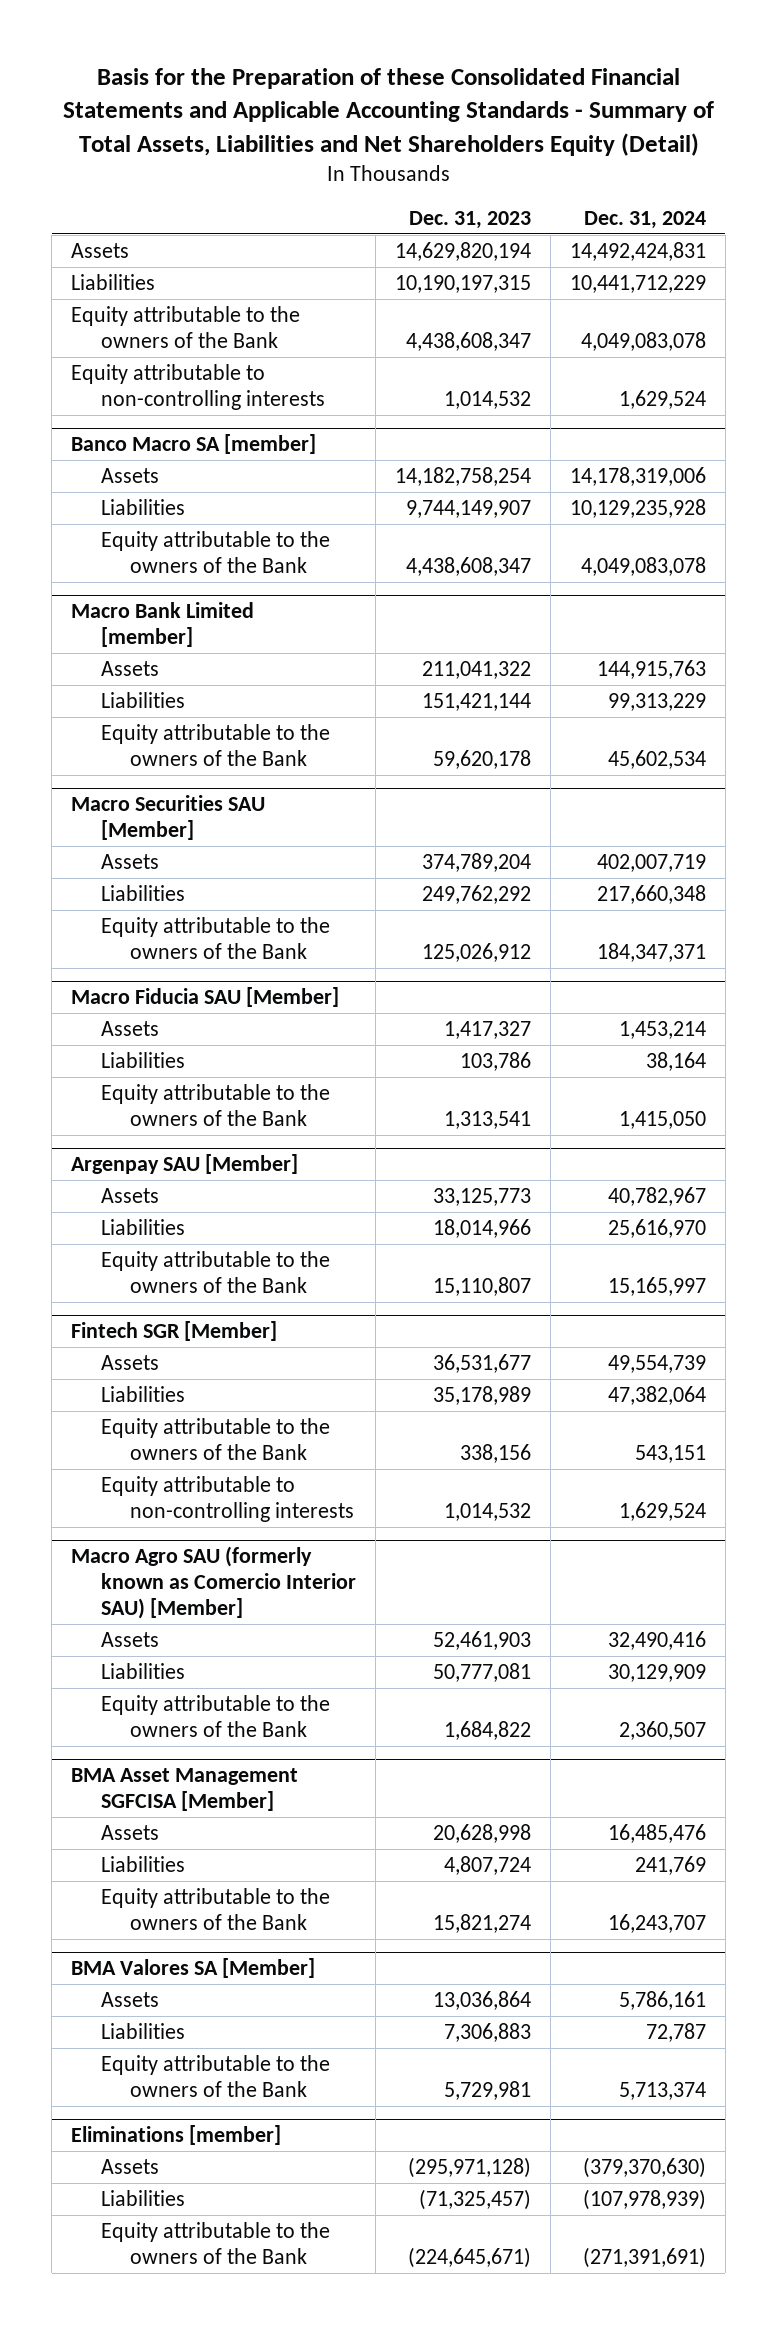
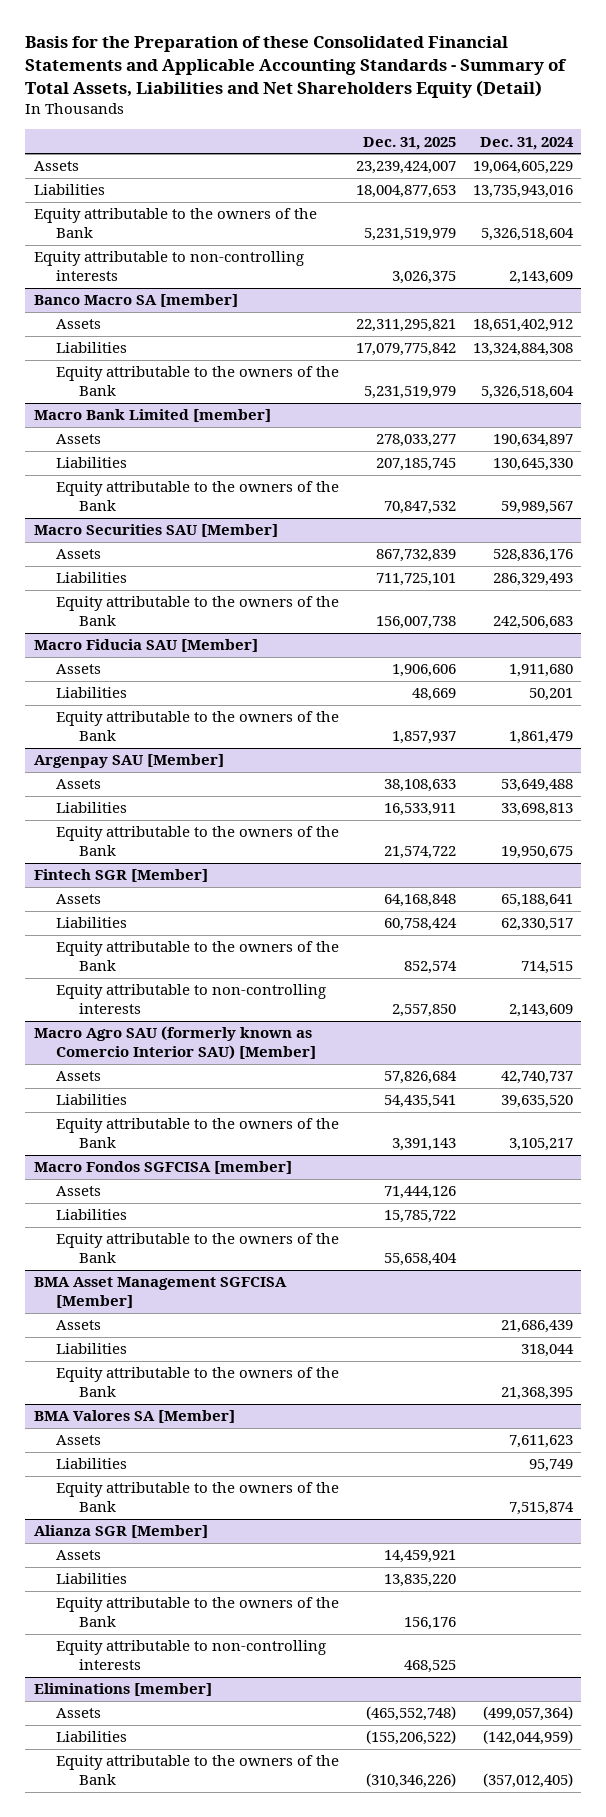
- | Dec. 31, 2023 | Dec. 31, 2024
+ | Dec. 31, 2025 | Dec. 31, 2024
- Assets | 14,629,820,194 | 14,492,424,831
- Liabilities | 10,190,197,315 | 10,441,712,229
- Equity attributable to the owners of the Bank | 4,438,608,347 | 4,049,083,078
- Equity attributable to non-controlling interests | 1,014,532 | 1,629,524
+ Assets | 23,239,424,007 | 19,064,605,229
+ Liabilities | 18,004,877,653 | 13,735,943,016
+ Equity attributable to the owners of the Bank | 5,231,519,979 | 5,326,518,604
+ Equity attributable to non-controlling interests | 3,026,375 | 2,143,609
@ Banco Macro SA [member]
- Assets | 14,182,758,254 | 14,178,319,006
- Liabilities | 9,744,149,907 | 10,129,235,928
- Equity attributable to the owners of the Bank | 4,438,608,347 | 4,049,083,078
+ Assets | 22,311,295,821 | 18,651,402,912
+ Liabilities | 17,079,775,842 | 13,324,884,308
+ Equity attributable to the owners of the Bank | 5,231,519,979 | 5,326,518,604
@ Macro Bank Limited [member]
- Assets | 211,041,322 | 144,915,763
- Liabilities | 151,421,144 | 99,313,229
- Equity attributable to the owners of the Bank | 59,620,178 | 45,602,534
+ Assets | 278,033,277 | 190,634,897
+ Liabilities | 207,185,745 | 130,645,330
+ Equity attributable to the owners of the Bank | 70,847,532 | 59,989,567
@ Macro Securities SAU [Member]
- Assets | 374,789,204 | 402,007,719
- Liabilities | 249,762,292 | 217,660,348
- Equity attributable to the owners of the Bank | 125,026,912 | 184,347,371
+ Assets | 867,732,839 | 528,836,176
+ Liabilities | 711,725,101 | 286,329,493
+ Equity attributable to the owners of the Bank | 156,007,738 | 242,506,683
@ Macro Fiducia SAU [Member]
- Assets | 1,417,327 | 1,453,214
- Liabilities | 103,786 | 38,164
- Equity attributable to the owners of the Bank | 1,313,541 | 1,415,050
+ Assets | 1,906,606 | 1,911,680
+ Liabilities | 48,669 | 50,201
+ Equity attributable to the owners of the Bank | 1,857,937 | 1,861,479
@ Argenpay SAU [Member]
- Assets | 33,125,773 | 40,782,967
- Liabilities | 18,014,966 | 25,616,970
- Equity attributable to the owners of the Bank | 15,110,807 | 15,165,997
+ Assets | 38,108,633 | 53,649,488
+ Liabilities | 16,533,911 | 33,698,813
+ Equity attributable to the owners of the Bank | 21,574,722 | 19,950,675
@ Fintech SGR [Member]
- Assets | 36,531,677 | 49,554,739
- Liabilities | 35,178,989 | 47,382,064
- Equity attributable to the owners of the Bank | 338,156 | 543,151
- Equity attributable to non-controlling interests | 1,014,532 | 1,629,524
+ Assets | 64,168,848 | 65,188,641
+ Liabilities | 60,758,424 | 62,330,517
+ Equity attributable to the owners of the Bank | 852,574 | 714,515
+ Equity attributable to non-controlling interests | 2,557,850 | 2,143,609
@ Macro Agro SAU (formerly known as Comercio Interior SAU) [Member]
- Assets | 52,461,903 | 32,490,416
- Liabilities | 50,777,081 | 30,129,909
- Equity attributable to the owners of the Bank | 1,684,822 | 2,360,507
+ Assets | 57,826,684 | 42,740,737
+ Liabilities | 54,435,541 | 39,635,520
+ Equity attributable to the owners of the Bank | 3,391,143 | 3,105,217
+ Macro Fondos SGFCISA [member]
+ Assets | 71,444,126 |
+ Liabilities | 15,785,722 |
+ Equity attributable to the owners of the Bank | 55,658,404 |
@ BMA Asset Management SGFCISA [Member]
- Assets | 20,628,998 | 16,485,476
- Liabilities | 4,807,724 | 241,769
- Equity attributable to the owners of the Bank | 15,821,274 | 16,243,707
+ Assets | | 21,686,439
+ Liabilities | | 318,044
+ Equity attributable to the owners of the Bank | | 21,368,395
@ BMA Valores SA [Member]
- Assets | 13,036,864 | 5,786,161
- Liabilities | 7,306,883 | 72,787
- Equity attributable to the owners of the Bank | 5,729,981 | 5,713,374
+ Assets | | 7,611,623
+ Liabilities | | 95,749
+ Equity attributable to the owners of the Bank | | 7,515,874
+ Alianza SGR [Member]
+ Assets | 14,459,921 |
+ Liabilities | 13,835,220 |
+ Equity attributable to the owners of the Bank | 156,176 |
+ Equity attributable to non-controlling interests | 468,525 |
@ Eliminations [member]
- Assets | (295,971,128) | (379,370,630)
- Liabilities | (71,325,457) | (107,978,939)
- Equity attributable to the owners of the Bank | (224,645,671) | (271,391,691)
+ Assets | (465,552,748) | (499,057,364)
+ Liabilities | (155,206,522) | (142,044,959)
+ Equity attributable to the owners of the Bank | (310,346,226) | (357,012,405)

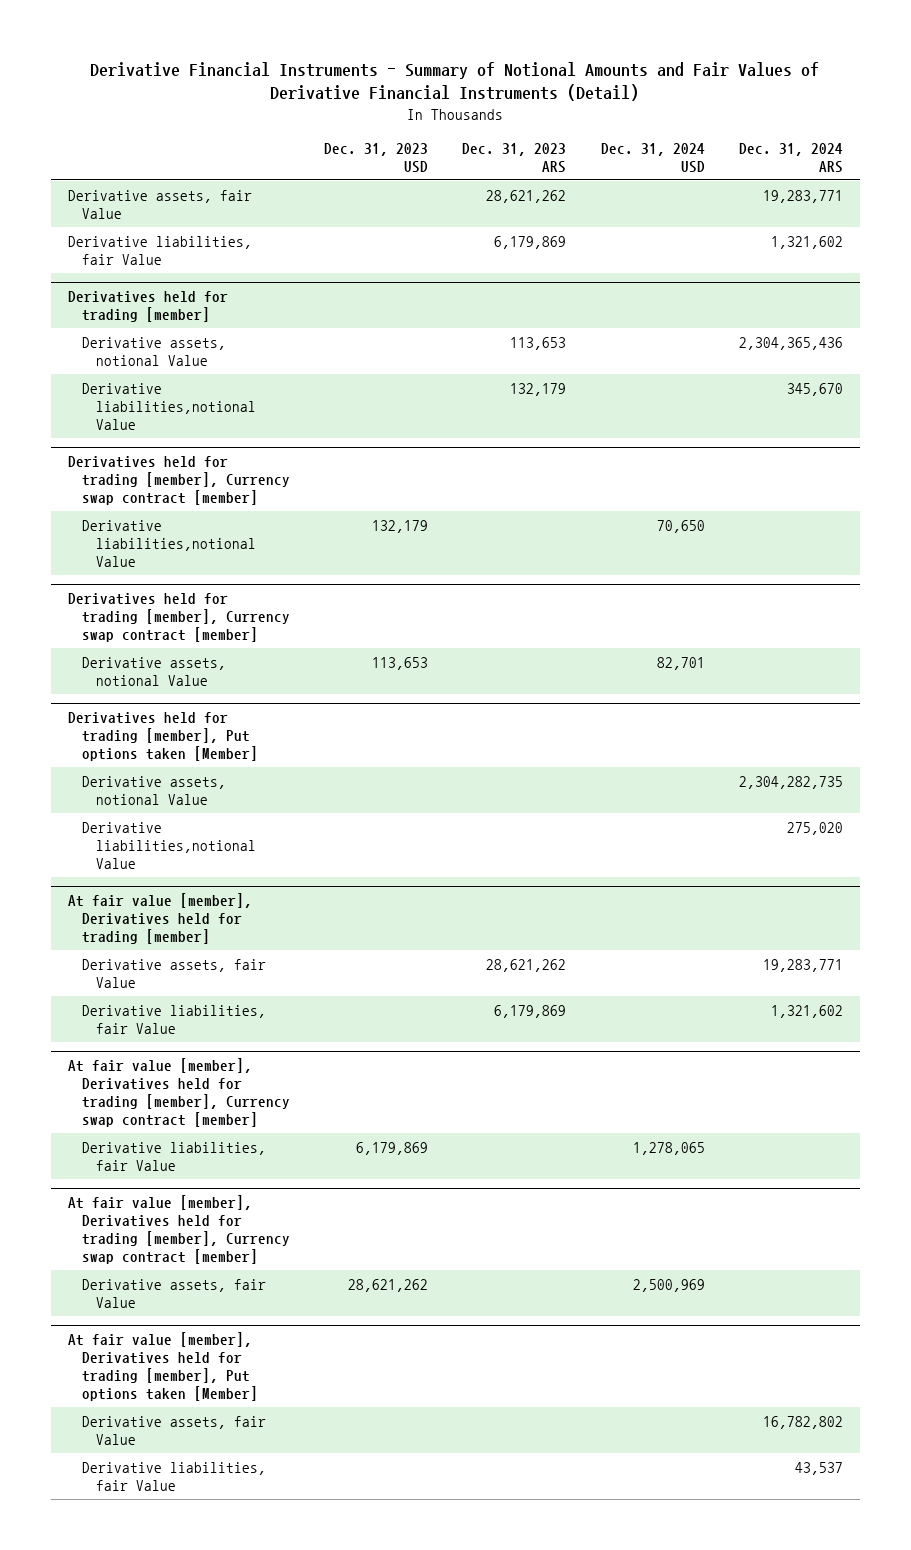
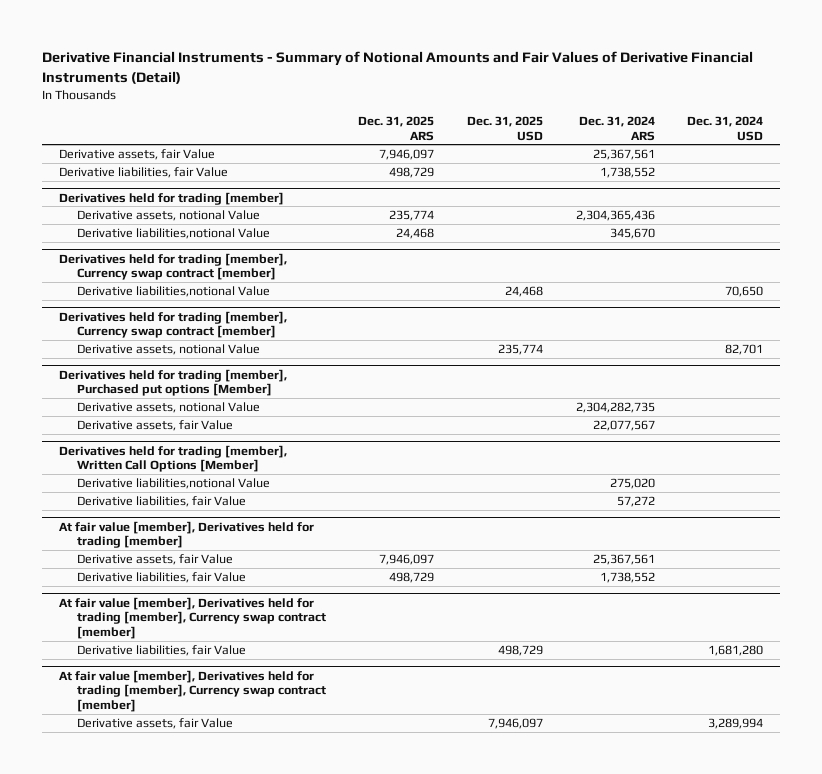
- | Dec. 31, 2023 USD | Dec. 31, 2023 ARS | Dec. 31, 2024 USD | Dec. 31, 2024 ARS
+ | Dec. 31, 2025 ARS | Dec. 31, 2025 USD | Dec. 31, 2024 ARS | Dec. 31, 2024 USD
- Derivative assets, fair Value | | 28,621,262 | | 19,283,771
- Derivative liabilities, fair Value | | 6,179,869 | | 1,321,602
+ Derivative assets, fair Value | 7,946,097 | | 25,367,561 |
+ Derivative liabilities, fair Value | 498,729 | | 1,738,552 |
- Derivatives held for trading [member], Put options taken [Member]
+ Derivatives held for trading [member], Purchased put options [Member]
+ Derivative assets, fair Value | | | 22,077,567 |
+ Derivatives held for trading [member], Written Call Options [Member]
+ Derivative liabilities, fair Value | | | 57,272 |
@ At fair value [member], Derivatives held for trading [member]
- Derivative assets, fair Value | | 28,621,262 | | 19,283,771
- Derivative liabilities, fair Value | | 6,179,869 | | 1,321,602
+ Derivative assets, fair Value | 7,946,097 | | 25,367,561 |
+ Derivative liabilities, fair Value | 498,729 | | 1,738,552 |
@ At fair value [member], Derivatives held for trading [member], Currency swap contract [member]
- Derivative liabilities, fair Value | 6,179,869 | | 1,278,065 |
+ Derivative liabilities, fair Value | | 498,729 | | 1,681,280
- Derivative assets, fair Value | 28,621,262 | | 2,500,969 |
- At fair value [member], Derivatives held for trading [member], Put options taken [Member]
- Derivative assets, fair Value | | | | 16,782,802
- Derivative liabilities, fair Value | | | | 43,537
@ At fair value [member], Derivatives held for trading [member], Currency swap contract [member]
+ Derivative assets, fair Value | | 7,946,097 | | 3,289,994

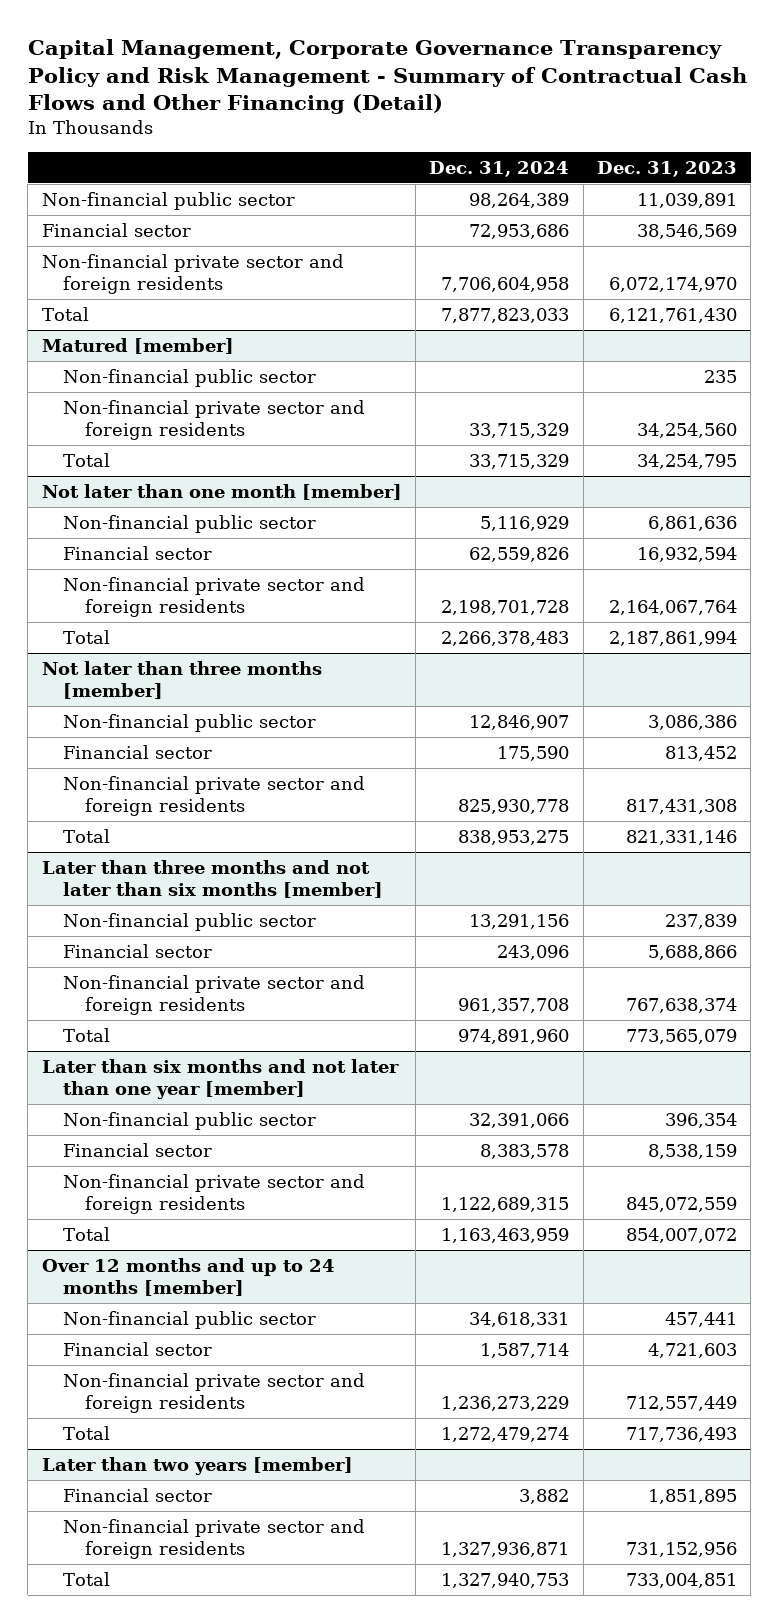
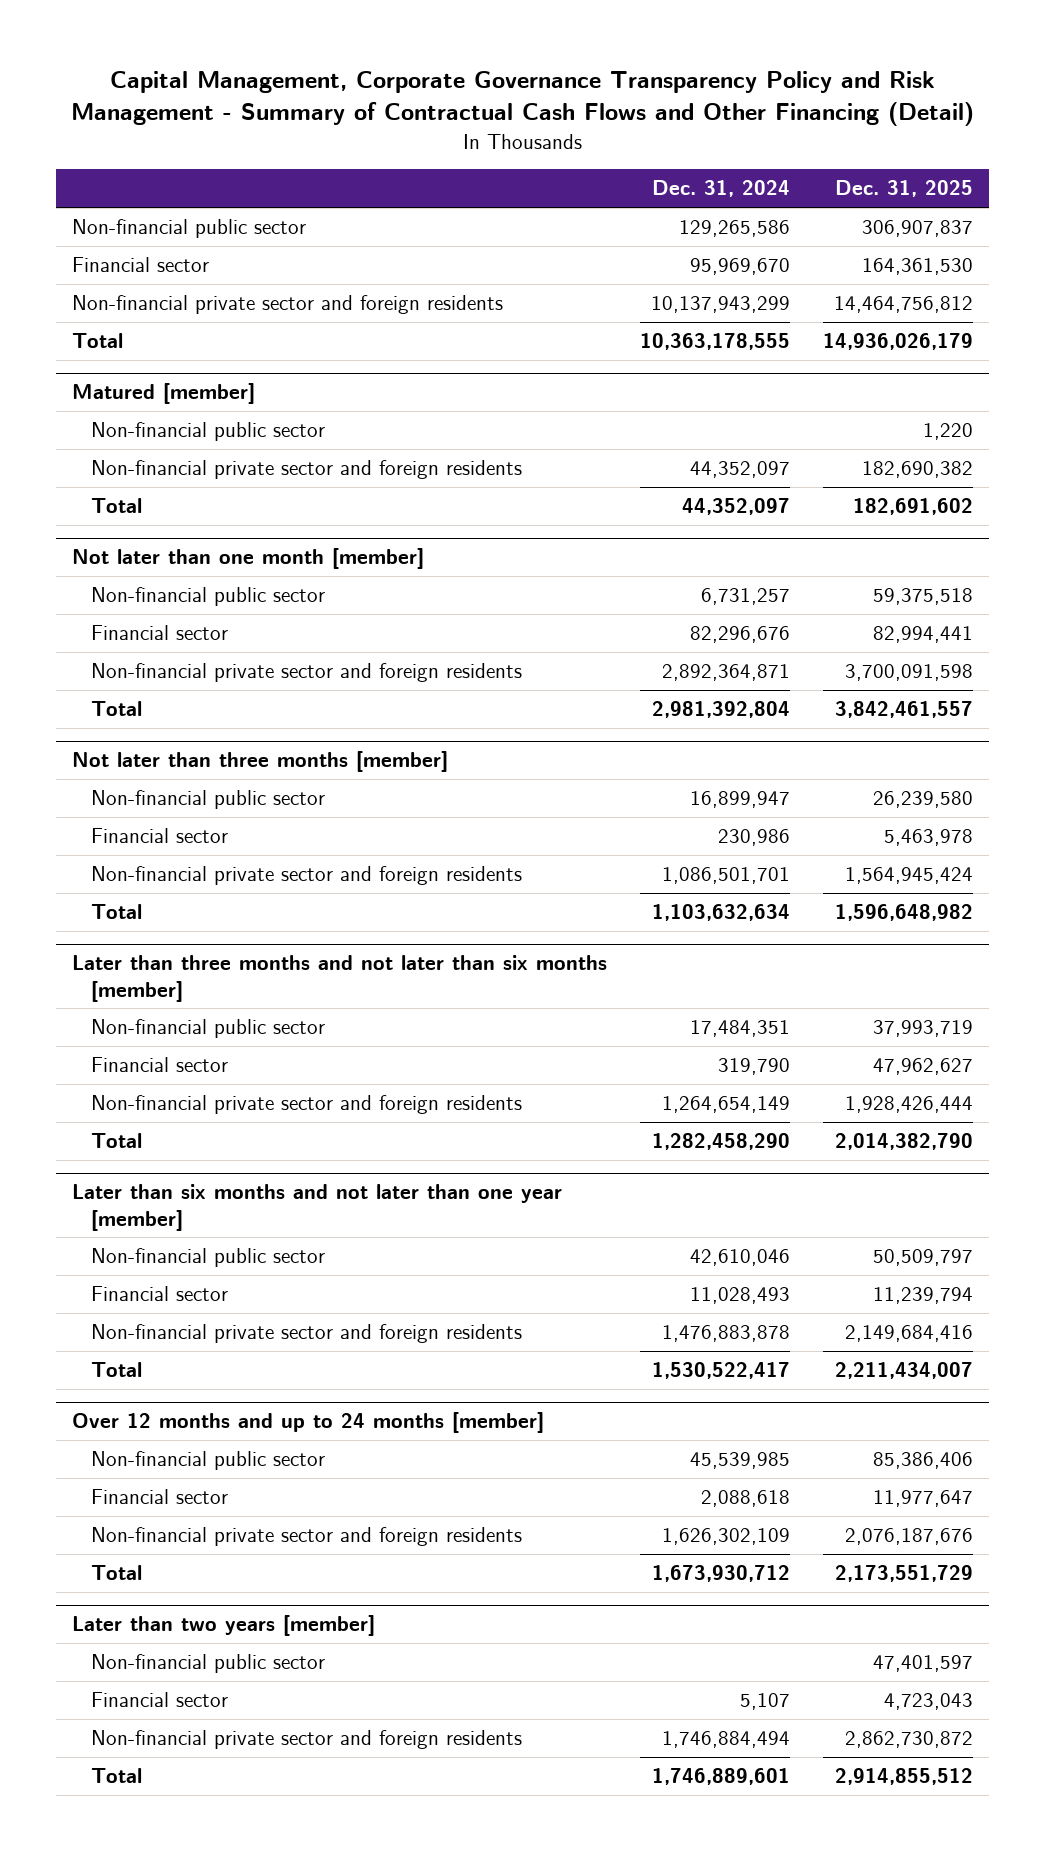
- | Dec. 31, 2024 | Dec. 31, 2023
+ | Dec. 31, 2024 | Dec. 31, 2025
- Non-financial public sector | 98,264,389 | 11,039,891
- Financial sector | 72,953,686 | 38,546,569
- Non-financial private sector and foreign residents | 7,706,604,958 | 6,072,174,970
- Total | 7,877,823,033 | 6,121,761,430
+ Non-financial public sector | 129,265,586 | 306,907,837
+ Financial sector | 95,969,670 | 164,361,530
+ Non-financial private sector and foreign residents | 10,137,943,299 | 14,464,756,812
+ Total | 10,363,178,555 | 14,936,026,179
@ Matured [member]
- Non-financial private sector and foreign residents | 33,715,329 | 34,254,560
- Total | 33,715,329 | 34,254,795
+ Non-financial private sector and foreign residents | 44,352,097 | 182,690,382
+ Total | 44,352,097 | 182,691,602
@ Not later than one month [member]
- Non-financial public sector | 5,116,929 | 6,861,636
- Financial sector | 62,559,826 | 16,932,594
- Non-financial private sector and foreign residents | 2,198,701,728 | 2,164,067,764
- Total | 2,266,378,483 | 2,187,861,994
+ Non-financial public sector | 6,731,257 | 59,375,518
+ Financial sector | 82,296,676 | 82,994,441
+ Non-financial private sector and foreign residents | 2,892,364,871 | 3,700,091,598
+ Total | 2,981,392,804 | 3,842,461,557
@ Not later than three months [member]
- Non-financial public sector | 12,846,907 | 3,086,386
- Financial sector | 175,590 | 813,452
- Non-financial private sector and foreign residents | 825,930,778 | 817,431,308
- Total | 838,953,275 | 821,331,146
+ Non-financial public sector | 16,899,947 | 26,239,580
+ Financial sector | 230,986 | 5,463,978
+ Non-financial private sector and foreign residents | 1,086,501,701 | 1,564,945,424
+ Total | 1,103,632,634 | 1,596,648,982
@ Later than three months and not later than six months [member]
- Non-financial public sector | 13,291,156 | 237,839
- Financial sector | 243,096 | 5,688,866
- Non-financial private sector and foreign residents | 961,357,708 | 767,638,374
- Total | 974,891,960 | 773,565,079
+ Non-financial public sector | 17,484,351 | 37,993,719
+ Financial sector | 319,790 | 47,962,627
+ Non-financial private sector and foreign residents | 1,264,654,149 | 1,928,426,444
+ Total | 1,282,458,290 | 2,014,382,790
@ Later than six months and not later than one year [member]
- Non-financial public sector | 32,391,066 | 396,354
- Financial sector | 8,383,578 | 8,538,159
- Non-financial private sector and foreign residents | 1,122,689,315 | 845,072,559
- Total | 1,163,463,959 | 854,007,072
+ Non-financial public sector | 42,610,046 | 50,509,797
+ Financial sector | 11,028,493 | 11,239,794
+ Non-financial private sector and foreign residents | 1,476,883,878 | 2,149,684,416
+ Total | 1,530,522,417 | 2,211,434,007
@ Over 12 months and up to 24 months [member]
- Non-financial public sector | 34,618,331 | 457,441
- Financial sector | 1,587,714 | 4,721,603
- Non-financial private sector and foreign residents | 1,236,273,229 | 712,557,449
- Total | 1,272,479,274 | 717,736,493
+ Non-financial public sector | 45,539,985 | 85,386,406
+ Financial sector | 2,088,618 | 11,977,647
+ Non-financial private sector and foreign residents | 1,626,302,109 | 2,076,187,676
+ Total | 1,673,930,712 | 2,173,551,729
@ Later than two years [member]
- Financial sector | 3,882 | 1,851,895
- Non-financial private sector and foreign residents | 1,327,936,871 | 731,152,956
- Total | 1,327,940,753 | 733,004,851
+ Non-financial public sector | | 47,401,597
+ Financial sector | 5,107 | 4,723,043
+ Non-financial private sector and foreign residents | 1,746,884,494 | 2,862,730,872
+ Total | 1,746,889,601 | 2,914,855,512

